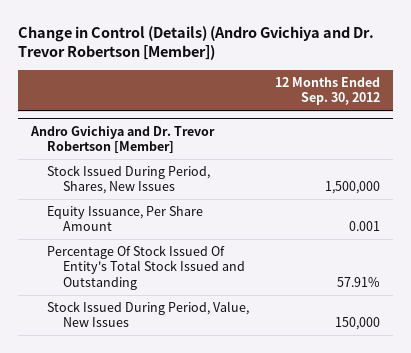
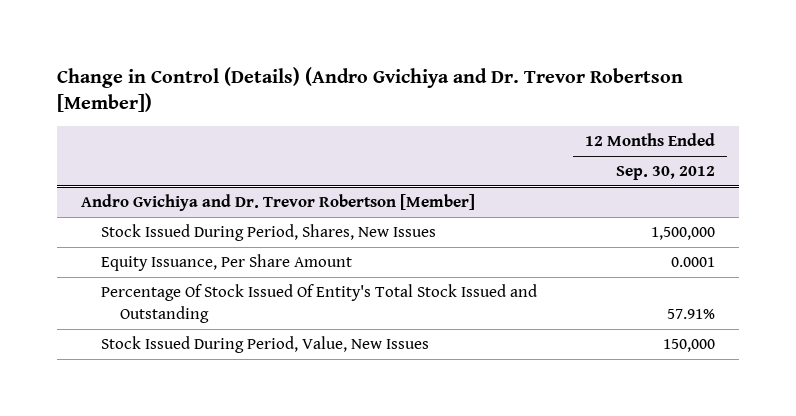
@ Andro Gvichiya and Dr. Trevor Robertson [Member]
- Equity Issuance, Per Share Amount | 0.001
+ Equity Issuance, Per Share Amount | 0.0001

